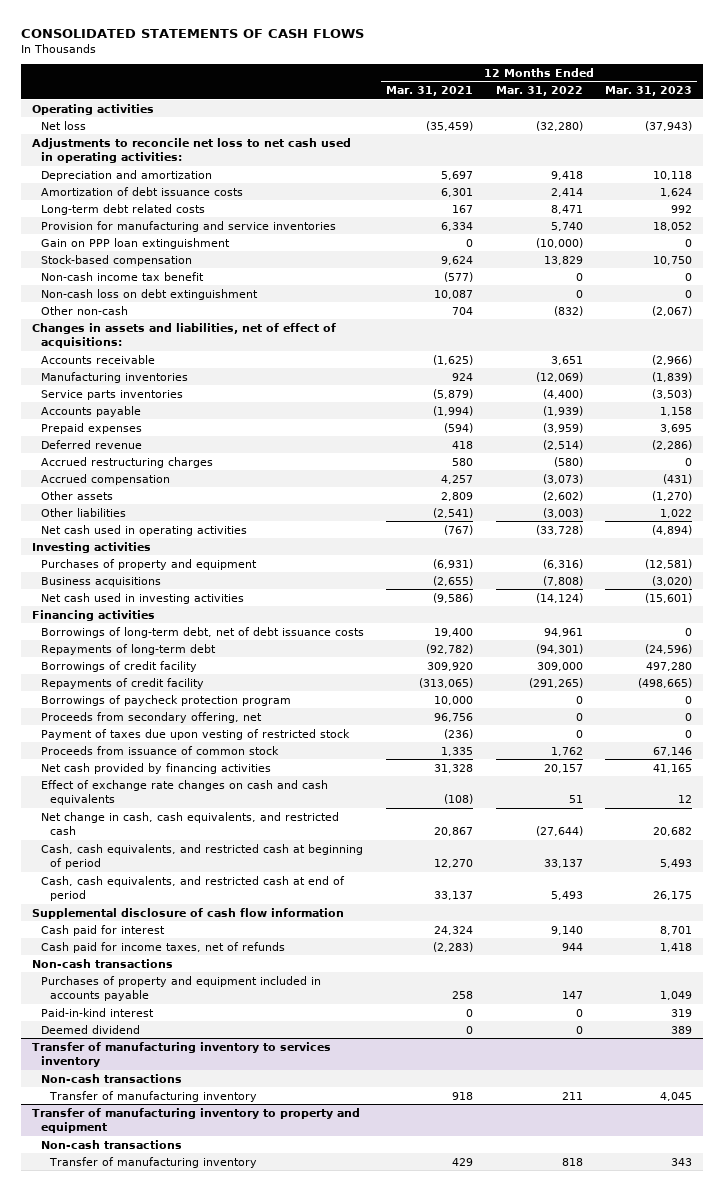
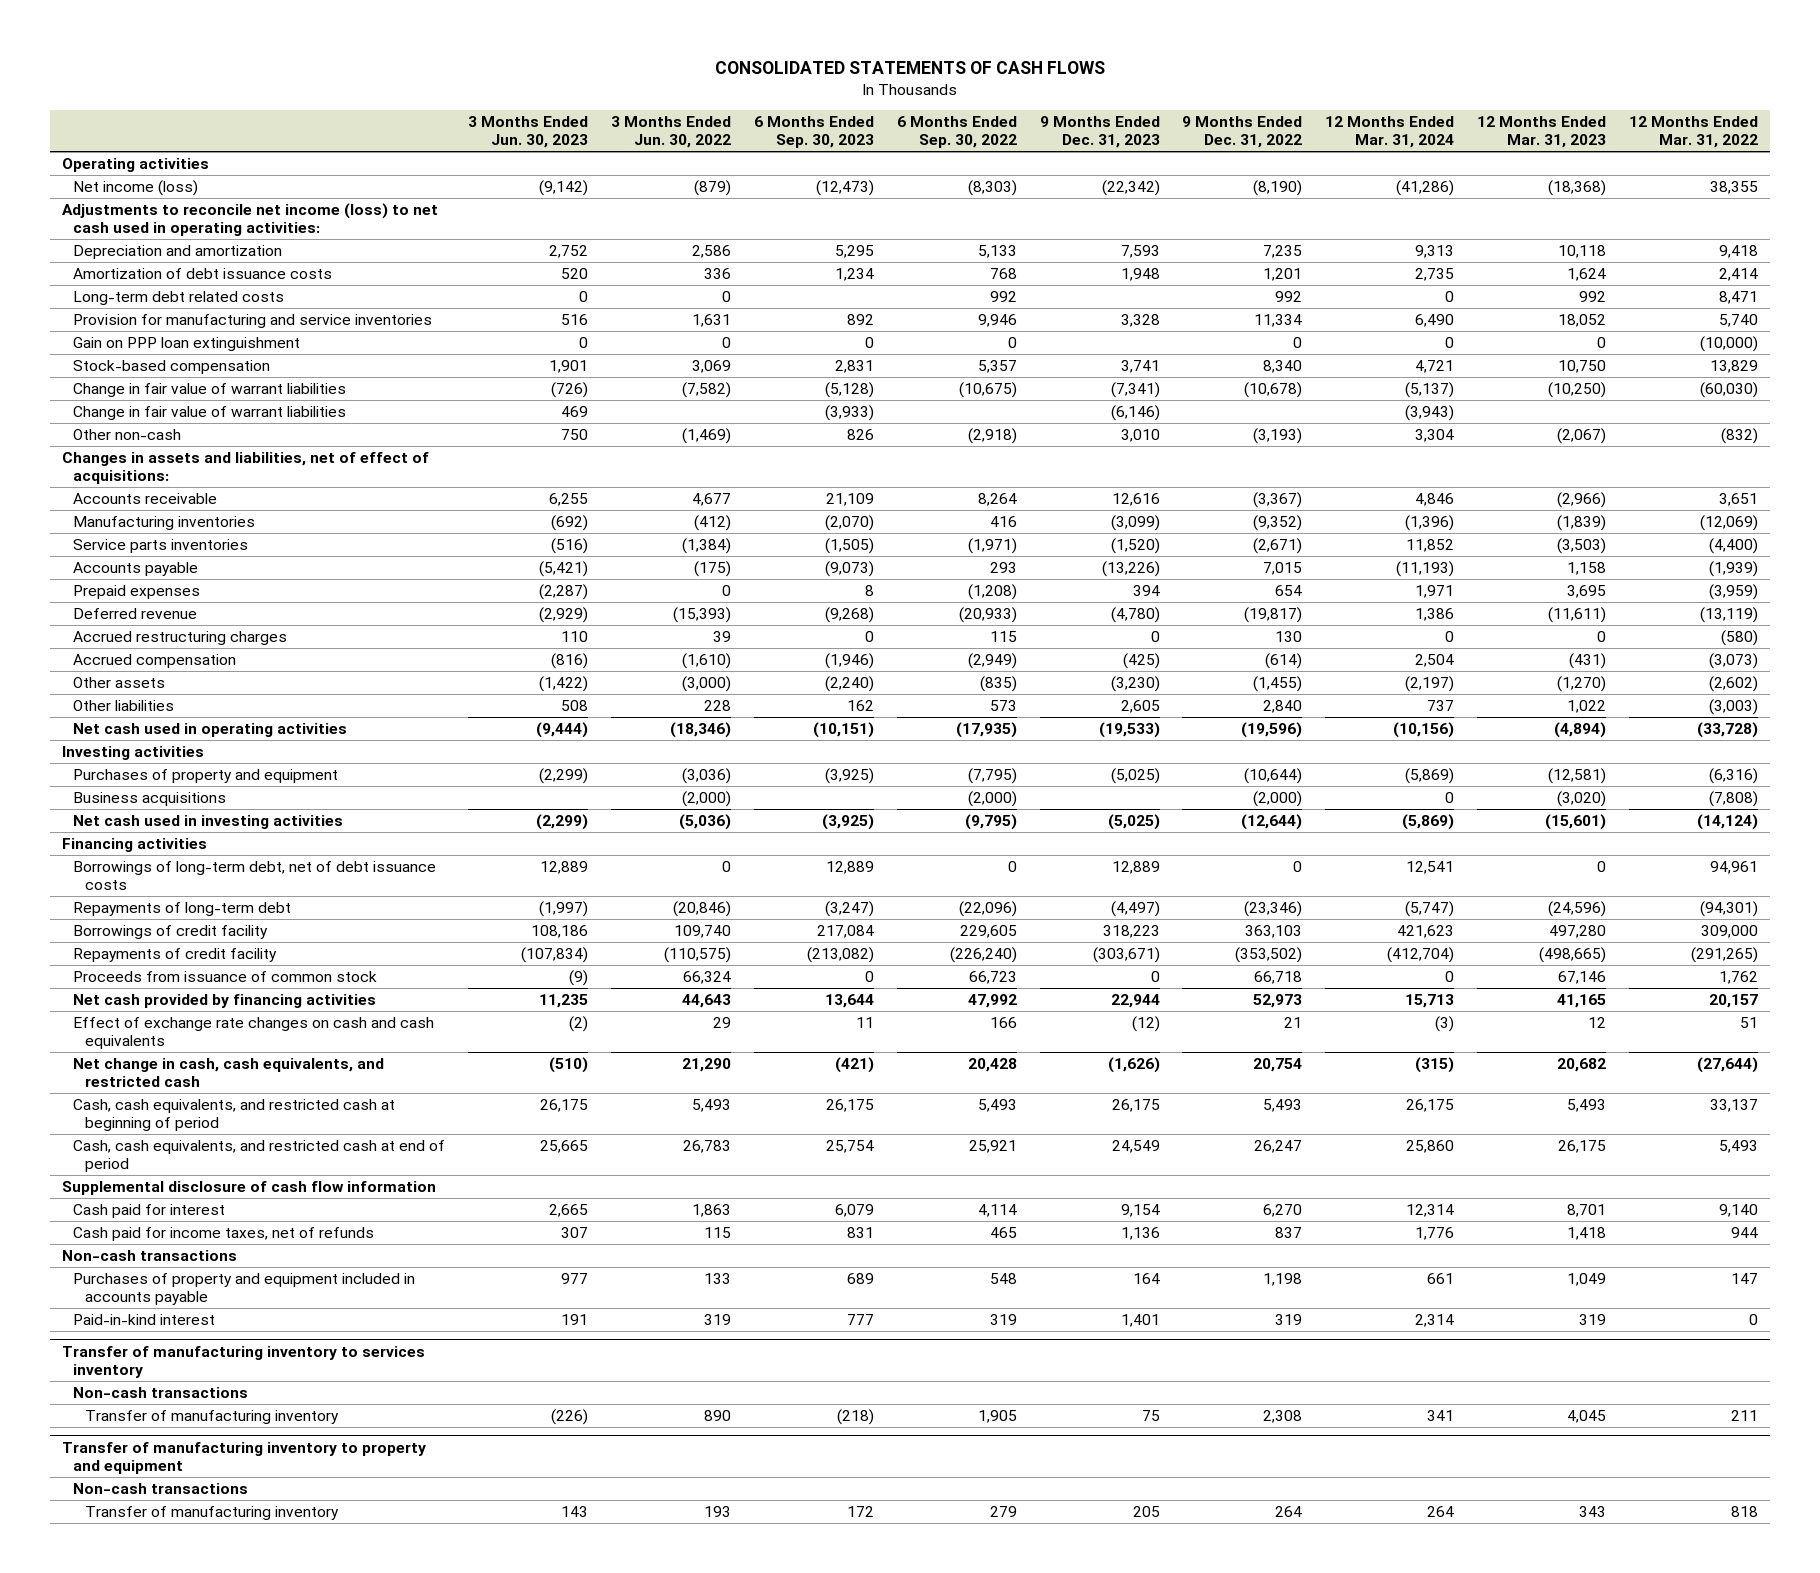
- | 12 Months Ended Mar. 31, 2021 | 12 Months Ended Mar. 31, 2022 | 12 Months Ended Mar. 31, 2023
+ | 3 Months Ended Jun. 30, 2023 | 3 Months Ended Jun. 30, 2022 | 6 Months Ended Sep. 30, 2023 | 6 Months Ended Sep. 30, 2022 | 9 Months Ended Dec. 31, 2023 | 9 Months Ended Dec. 31, 2022 | 12 Months Ended Mar. 31, 2024 | 12 Months Ended Mar. 31, 2023 | 12 Months Ended Mar. 31, 2022
- Net loss | (35,459) | (32,280) | (37,943)
- Adjustments to reconcile net loss to net cash used in operating activities:
+ Net income (loss) | (9,142) | (879) | (12,473) | (8,303) | (22,342) | (8,190) | (41,286) | (18,368) | 38,355
+ Adjustments to reconcile net income (loss) to net cash used in operating activities:
- Non-cash income tax benefit | (577) | 0 | 0
- Non-cash loss on debt extinguishment | 10,087 | 0 | 0
+ Change in fair value of warrant liabilities | (726) | (7,582) | (5,128) | (10,675) | (7,341) | (10,678) | (5,137) | (10,250) | (60,030)
+ Change in fair value of warrant liabilities | 469 | | (3,933) | | (6,146) | | (3,943) | |
- Deferred revenue | 418 | (2,514) | (2,286)
+ Deferred revenue | (2,929) | (15,393) | (9,268) | (20,933) | (4,780) | (19,817) | 1,386 | (11,611) | (13,119)
- Borrowings of paycheck protection program | 10,000 | 0 | 0
- Proceeds from secondary offering, net | 96,756 | 0 | 0
- Payment of taxes due upon vesting of restricted stock | (236) | 0 | 0
- Deemed dividend | 0 | 0 | 389

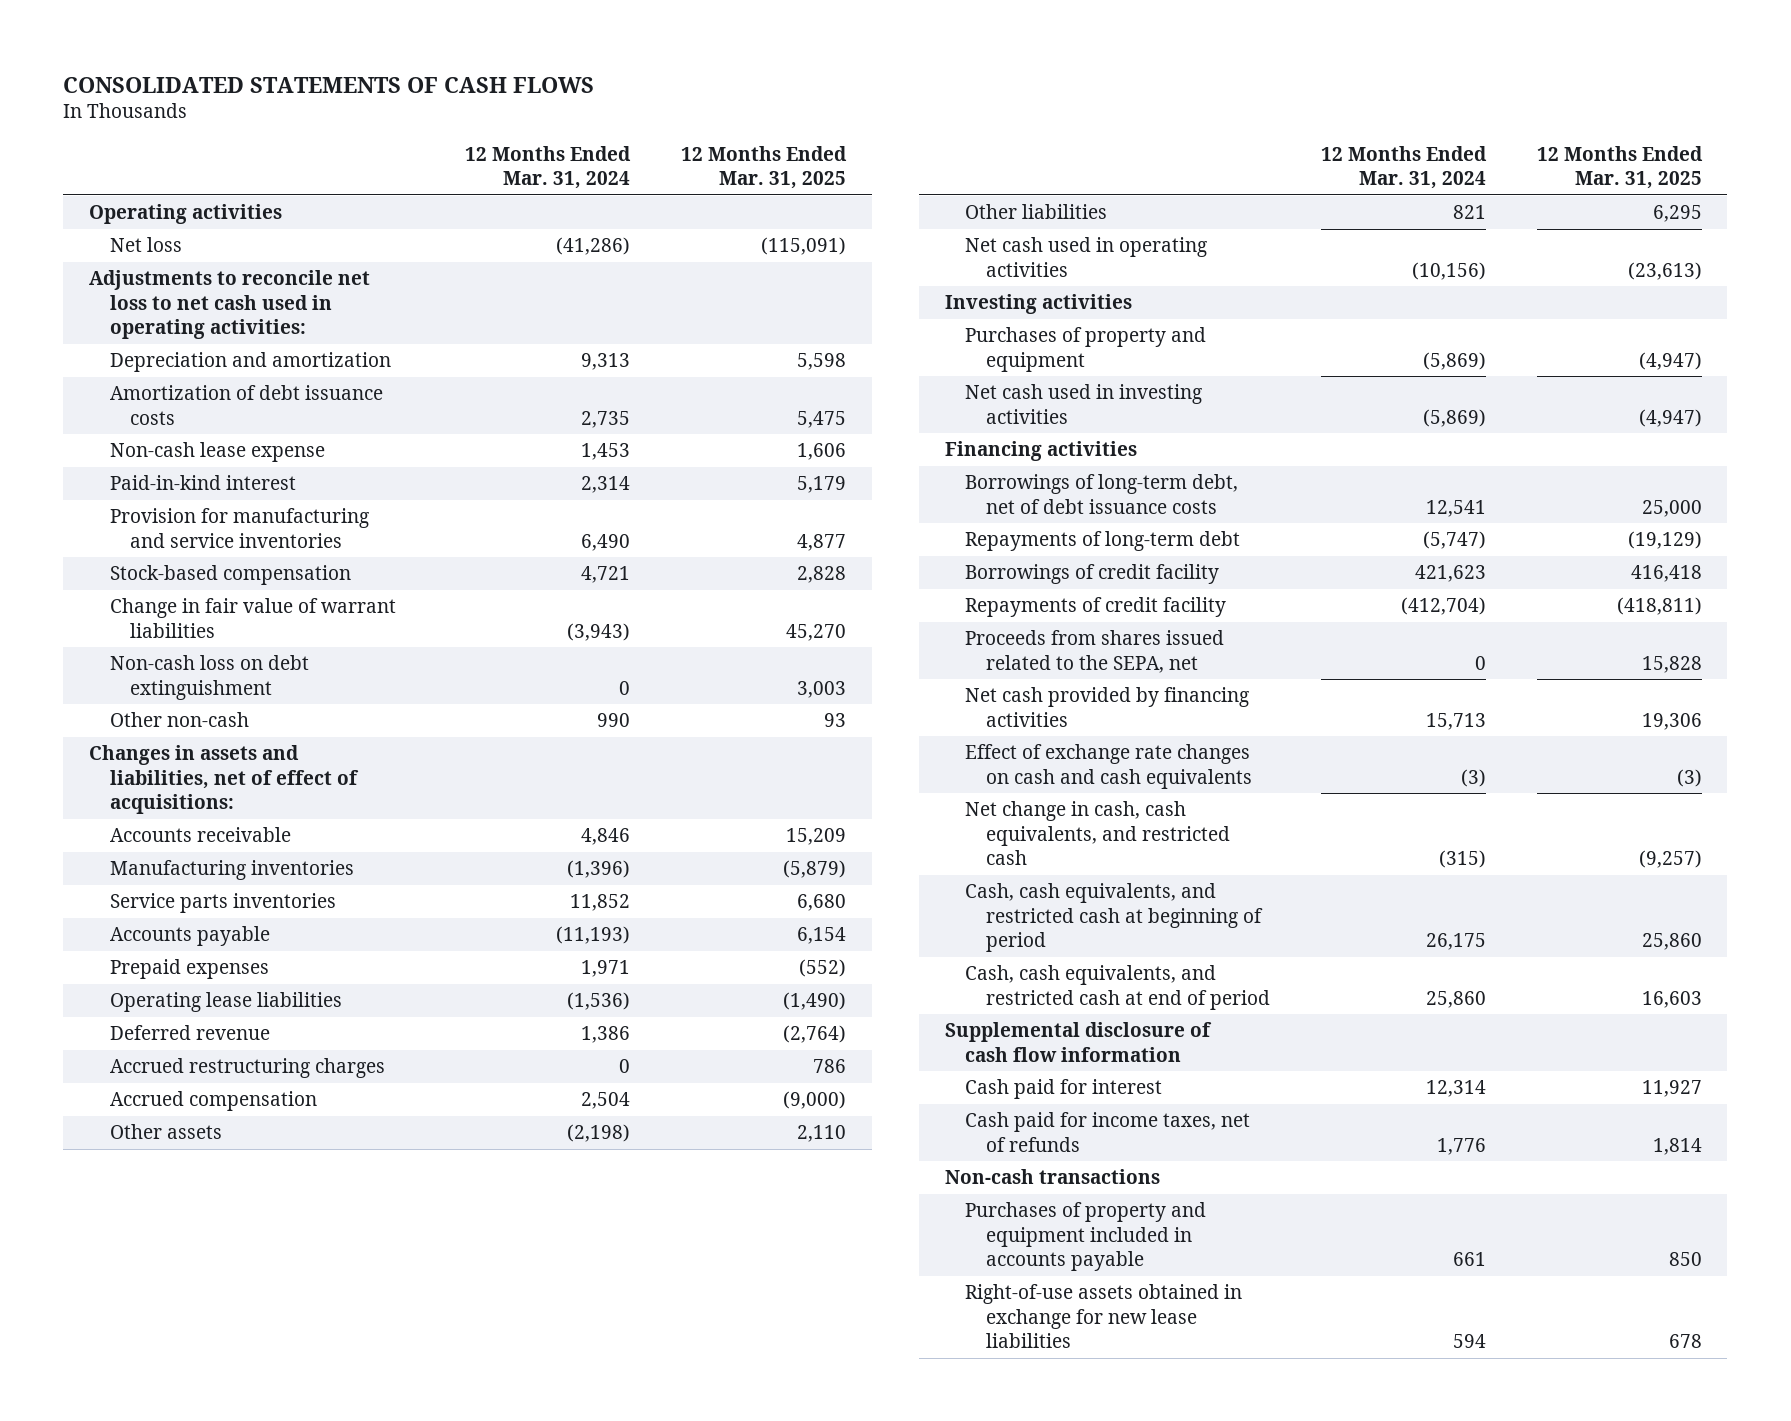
- | 3 Months Ended Jun. 30, 2023 | 3 Months Ended Jun. 30, 2022 | 6 Months Ended Sep. 30, 2023 | 6 Months Ended Sep. 30, 2022 | 9 Months Ended Dec. 31, 2023 | 9 Months Ended Dec. 31, 2022 | 12 Months Ended Mar. 31, 2024 | 12 Months Ended Mar. 31, 2023 | 12 Months Ended Mar. 31, 2022
+ | 12 Months Ended Mar. 31, 2024 | 12 Months Ended Mar. 31, 2025
- Net income (loss) | (9,142) | (879) | (12,473) | (8,303) | (22,342) | (8,190) | (41,286) | (18,368) | 38,355
- Adjustments to reconcile net income (loss) to net cash used in operating activities:
+ Net loss | (41,286) | (115,091)
+ Adjustments to reconcile net loss to net cash used in operating activities:
- Long-term debt related costs | 0 | 0 | | 992 | | 992 | 0 | 992 | 8,471
+ Non-cash lease expense | 1,453 | 1,606
moved up: Paid-in-kind interest | 2,314 | 5,179
- Gain on PPP loan extinguishment | 0 | 0 | 0 | 0 | | 0 | 0 | 0 | (10,000)
- Change in fair value of warrant liabilities | (726) | (7,582) | (5,128) | (10,675) | (7,341) | (10,678) | (5,137) | (10,250) | (60,030)
- Other non-cash | 750 | (1,469) | 826 | (2,918) | 3,010 | (3,193) | 3,304 | (2,067) | (832)
+ Non-cash loss on debt extinguishment | 0 | 3,003
+ Other non-cash | 990 | 93
+ Operating lease liabilities | (1,536) | (1,490)
- Other assets | (1,422) | (3,000) | (2,240) | (835) | (3,230) | (1,455) | (2,197) | (1,270) | (2,602)
- Other liabilities | 508 | 228 | 162 | 573 | 2,605 | 2,840 | 737 | 1,022 | (3,003)
+ Other assets | (2,198) | 2,110
+ Other liabilities | 821 | 6,295
- Business acquisitions | | (2,000) | | (2,000) | | (2,000) | 0 | (3,020) | (7,808)
- Proceeds from issuance of common stock | (9) | 66,324 | 0 | 66,723 | 0 | 66,718 | 0 | 67,146 | 1,762
+ Proceeds from shares issued related to the SEPA, net | 0 | 15,828
- Transfer of manufacturing inventory to services inventory
- Non-cash transactions
- Transfer of manufacturing inventory | (226) | 890 | (218) | 1,905 | 75 | 2,308 | 341 | 4,045 | 211
- Transfer of manufacturing inventory to property and equipment
- Non-cash transactions
- Transfer of manufacturing inventory | 143 | 193 | 172 | 279 | 205 | 264 | 264 | 343 | 818
+ Right-of-use assets obtained in exchange for new lease liabilities | 594 | 678

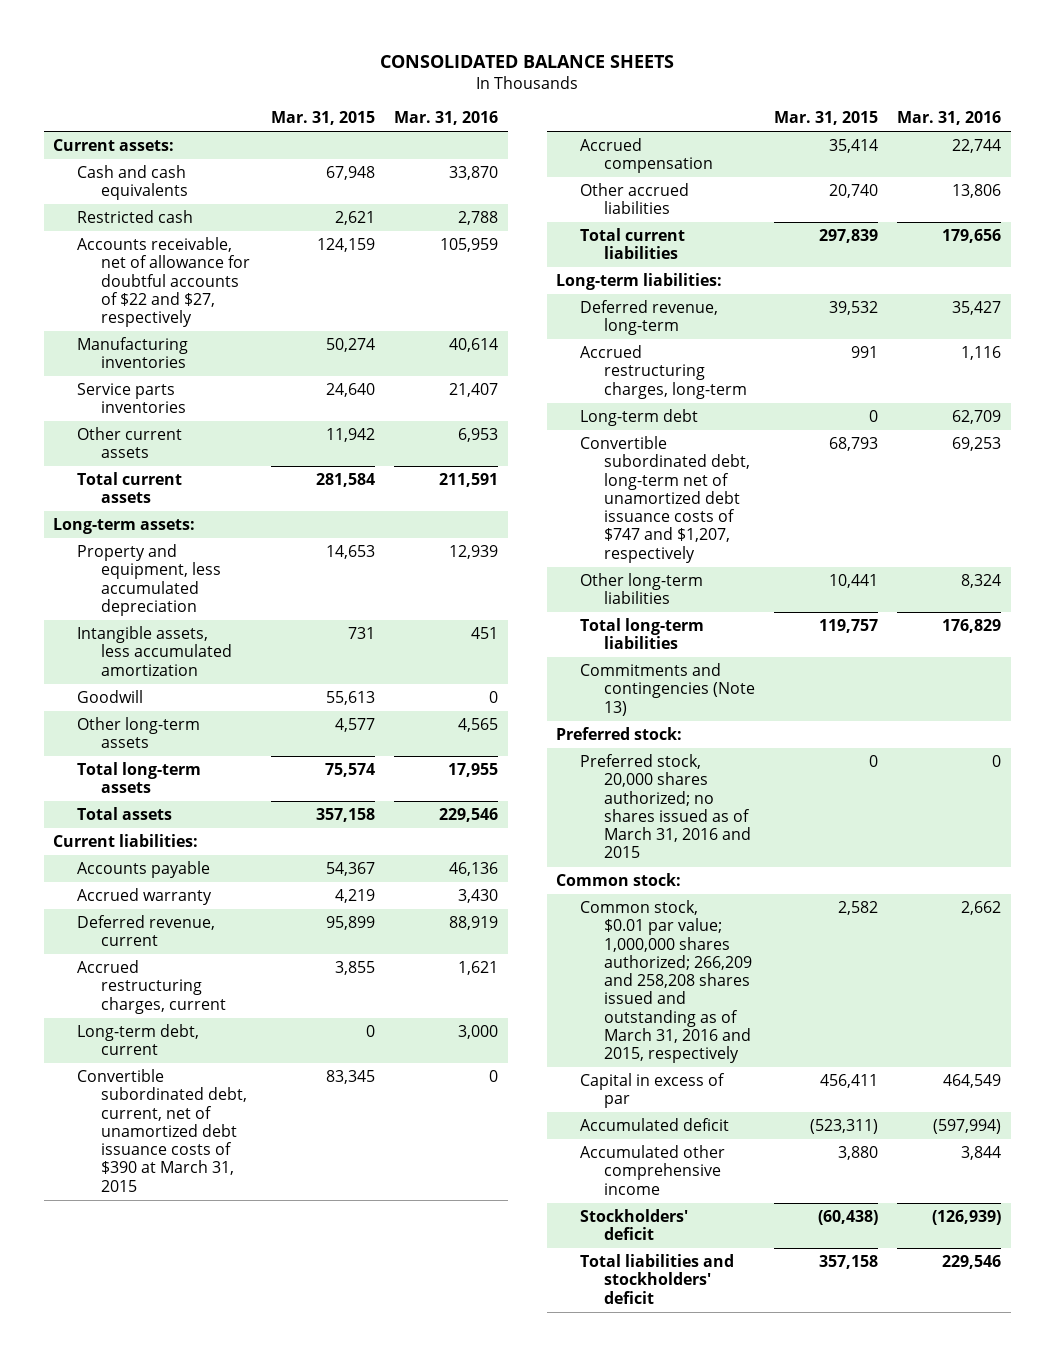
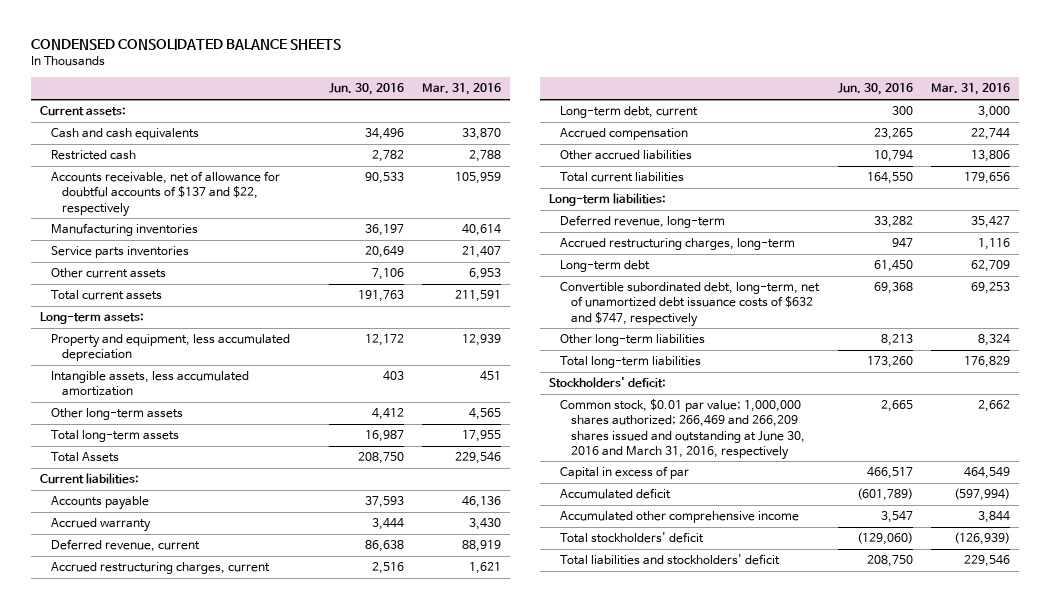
- CONSOLIDATED BALANCE SHEETS
+ CONDENSED CONSOLIDATED BALANCE SHEETS
- | Mar. 31, 2015 | Mar. 31, 2016
+ | Jun. 30, 2016 | Mar. 31, 2016
- Accounts receivable, net of allowance for doubtful accounts of $22 and $27, respectively | 124,159 | 105,959
+ Accounts receivable, net of allowance for doubtful accounts of $137 and $22, respectively | 90,533 | 105,959
- Goodwill | 55,613 | 0
- Total assets | 357,158 | 229,546
+ Total Assets | 208,750 | 229,546
- Convertible subordinated debt, current, net of unamortized debt issuance costs of $390 at March 31, 2015 | 83,345 | 0
- Convertible subordinated debt, long-term net of unamortized debt issuance costs of $747 and $1,207, respectively | 68,793 | 69,253
+ Convertible subordinated debt, long-term, net of unamortized debt issuance costs of $632 and $747, respectively | 69,368 | 69,253
- Commitments and contingencies (Note 13)
- Preferred stock:
- Preferred stock, 20,000 shares authorized; no shares issued as of March 31, 2016 and 2015 | 0 | 0
- Common stock:
- Common stock, $0.01 par value; 1,000,000 shares authorized; 266,209 and 258,208 shares issued and outstanding as of March 31, 2016 and 2015, respectively | 2,582 | 2,662
+ Stockholders' deficit:
+ Common stock, $0.01 par value; 1,000,000 shares authorized; 266,469 and 266,209 shares issued and outstanding at June 30, 2016 and March 31, 2016, respectively | 2,665 | 2,662
- Stockholders' deficit | (60,438) | (126,939)
+ Total stockholders' deficit | (129,060) | (126,939)

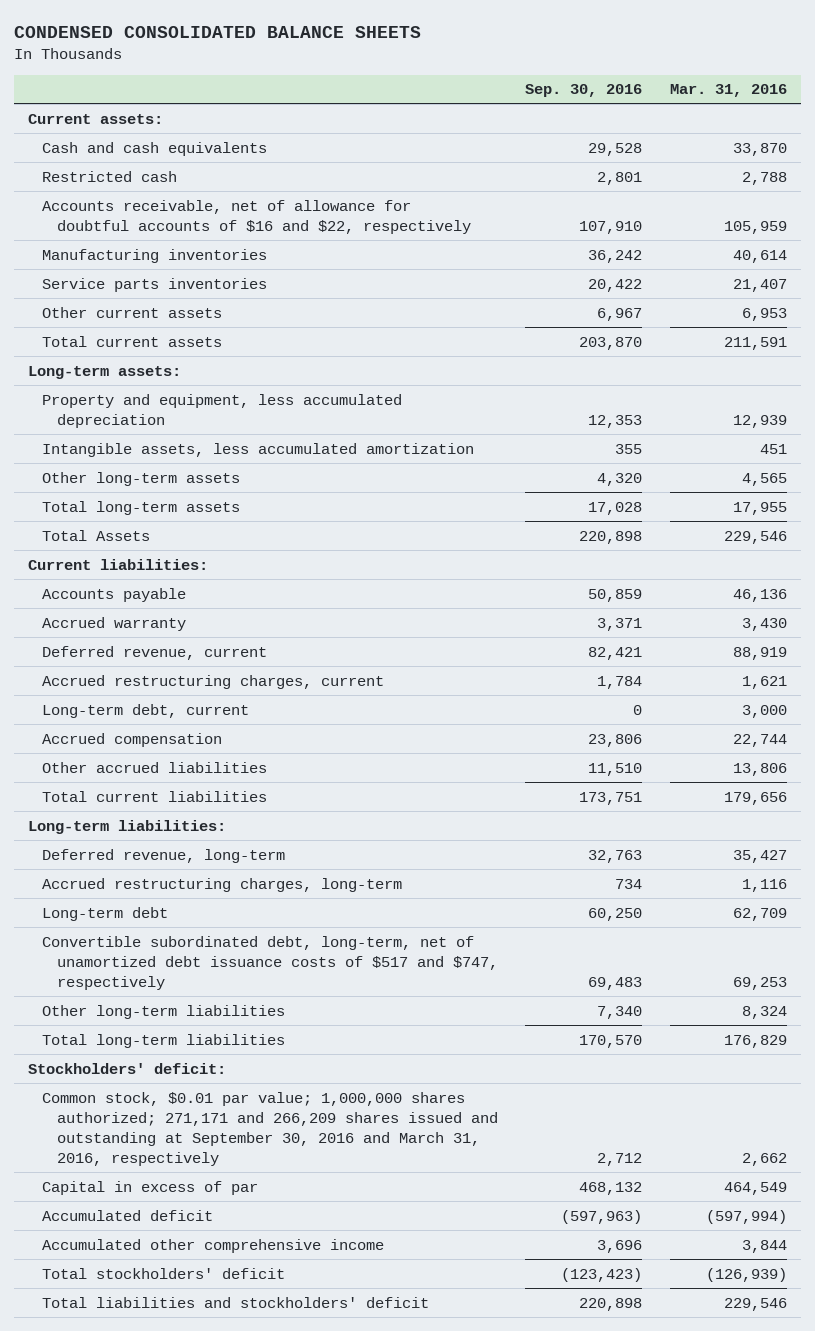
- | Jun. 30, 2016 | Mar. 31, 2016
+ | Sep. 30, 2016 | Mar. 31, 2016
- Accounts receivable, net of allowance for doubtful accounts of $137 and $22, respectively | 90,533 | 105,959
+ Accounts receivable, net of allowance for doubtful accounts of $16 and $22, respectively | 107,910 | 105,959
- Convertible subordinated debt, long-term, net of unamortized debt issuance costs of $632 and $747, respectively | 69,368 | 69,253
+ Convertible subordinated debt, long-term, net of unamortized debt issuance costs of $517 and $747, respectively | 69,483 | 69,253
- Common stock, $0.01 par value; 1,000,000 shares authorized; 266,469 and 266,209 shares issued and outstanding at June 30, 2016 and March 31, 2016, respectively | 2,665 | 2,662
+ Common stock, $0.01 par value; 1,000,000 shares authorized; 271,171 and 266,209 shares issued and outstanding at September 30, 2016 and March 31, 2016, respectively | 2,712 | 2,662

